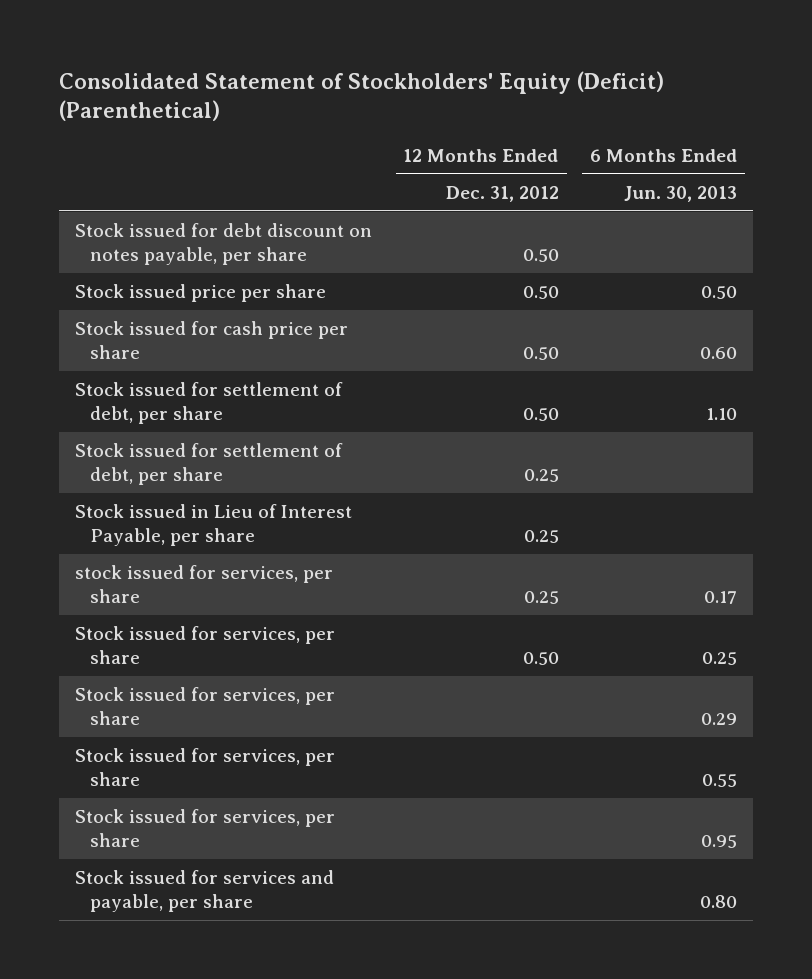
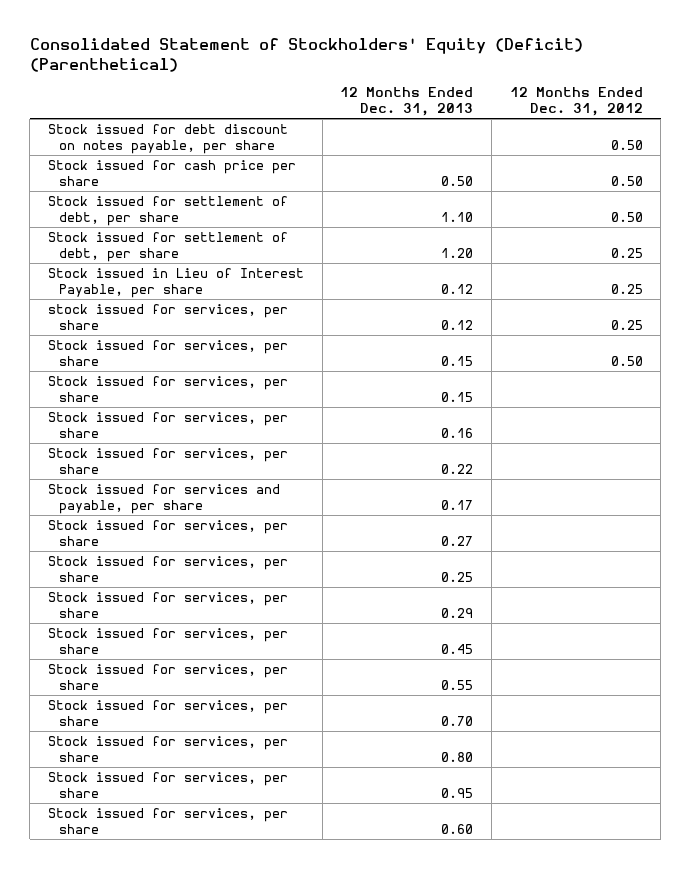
- | 12 Months Ended Dec. 31, 2012 | 6 Months Ended Jun. 30, 2013
+ | 12 Months Ended Dec. 31, 2013 | 12 Months Ended Dec. 31, 2012
- Stock issued price per share | 0.50 | 0.50
+ Stock issued for services, per share | 0.27 |
+ Stock issued for services, per share | 0.25 |
+ Stock issued for services, per share | 0.29 |
+ Stock issued for services, per share | 0.45 |
+ Stock issued for services, per share | 0.55 |
+ Stock issued for services, per share | 0.70 |
+ Stock issued for services, per share | 0.80 |
+ Stock issued for services, per share | 0.95 |
+ Stock issued for services, per share | 0.60 |

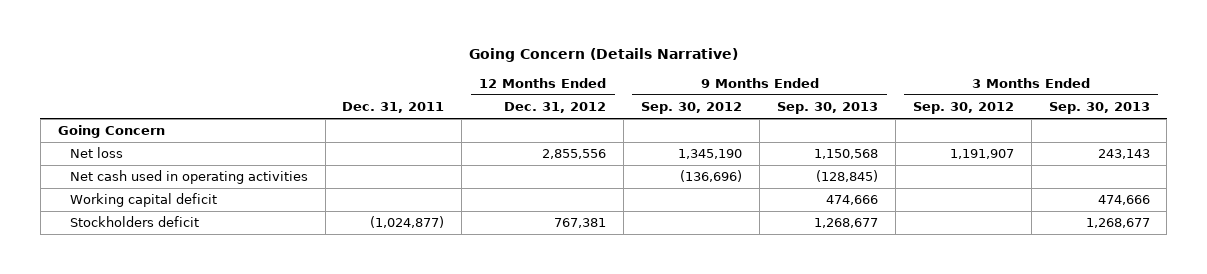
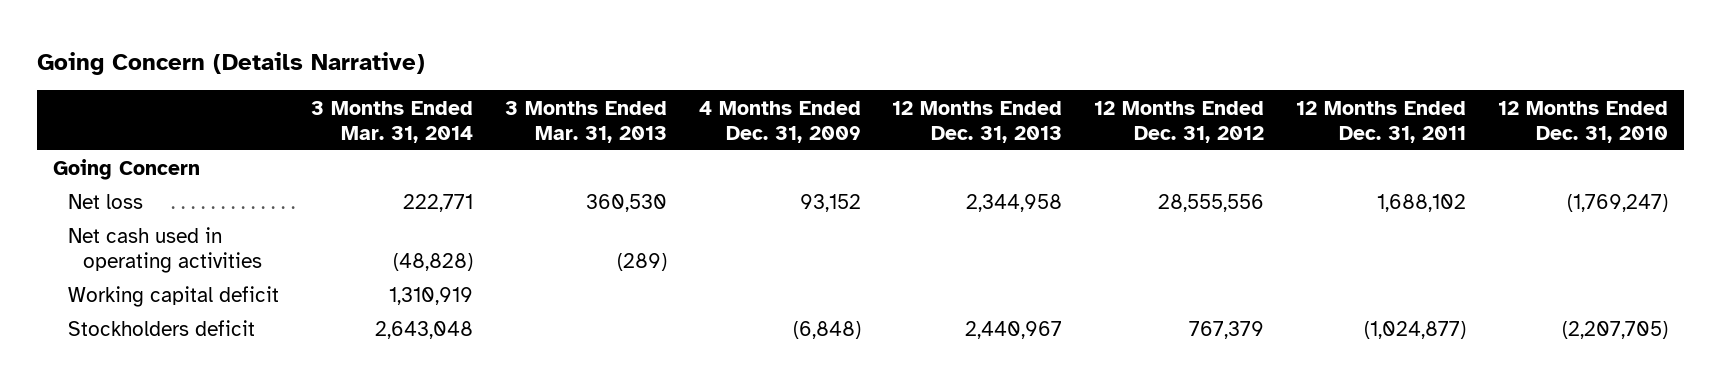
- | Dec. 31, 2011 | 12 Months Ended Dec. 31, 2012 | 9 Months Ended Sep. 30, 2012 | 9 Months Ended Sep. 30, 2013 | 3 Months Ended Sep. 30, 2012 | 3 Months Ended Sep. 30, 2013
+ | 3 Months Ended Mar. 31, 2014 | 3 Months Ended Mar. 31, 2013 | 4 Months Ended Dec. 31, 2009 | 12 Months Ended Dec. 31, 2013 | 12 Months Ended Dec. 31, 2012 | 12 Months Ended Dec. 31, 2011 | 12 Months Ended Dec. 31, 2010
- Net loss | | 2,855,556 | 1,345,190 | 1,150,568 | 1,191,907 | 243,143
+ Net loss | 222,771 | 360,530 | 93,152 | 2,344,958 | 28,555,556 | 1,688,102 | (1,769,247)
- Stockholders deficit | (1,024,877) | 767,381 | | 1,268,677 | | 1,268,677
+ Stockholders deficit | 2,643,048 | | (6,848) | 2,440,967 | 767,379 | (1,024,877) | (2,207,705)

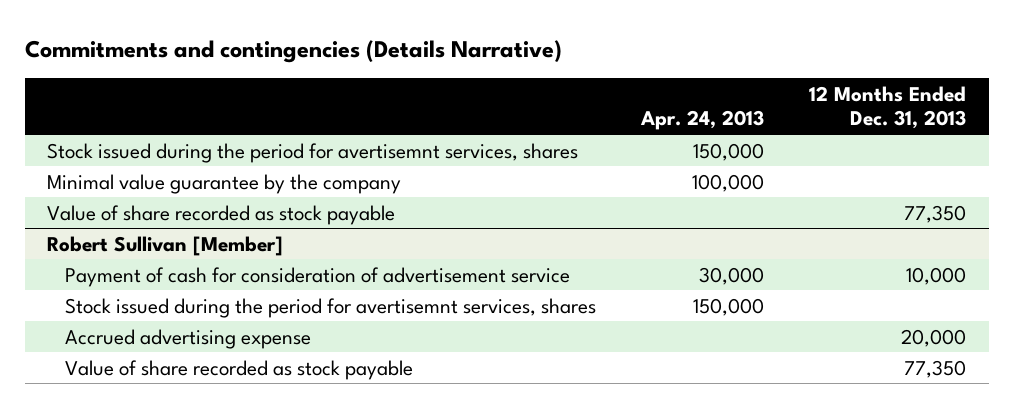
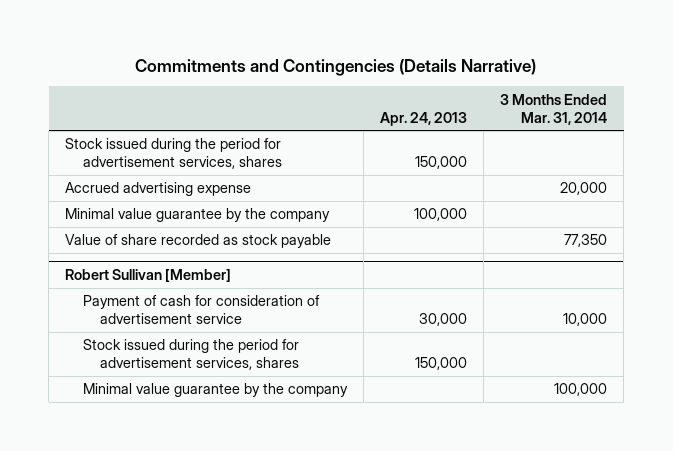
- Commitments and contingencies (Details Narrative)
+ Commitments and Contingencies (Details Narrative)
- | Apr. 24, 2013 | 12 Months Ended Dec. 31, 2013
+ | Apr. 24, 2013 | 3 Months Ended Mar. 31, 2014
- Stock issued during the period for avertisemnt services, shares | 150,000 |
+ Stock issued during the period for advertisement services, shares | 150,000 |
+ Accrued advertising expense | | 20,000
@ Robert Sullivan [Member]
- Stock issued during the period for avertisemnt services, shares | 150,000 |
- Accrued advertising expense | | 20,000
- Value of share recorded as stock payable | | 77,350
+ Stock issued during the period for advertisement services, shares | 150,000 |
+ Minimal value guarantee by the company | | 100,000

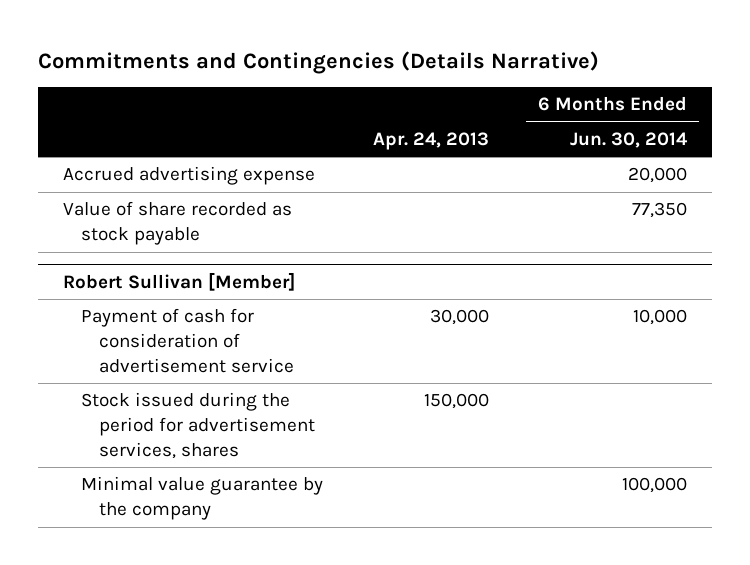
- | Apr. 24, 2013 | 3 Months Ended Mar. 31, 2014
+ | Apr. 24, 2013 | 6 Months Ended Jun. 30, 2014
- Stock issued during the period for advertisement services, shares | 150,000 |
- Minimal value guarantee by the company | 100,000 |

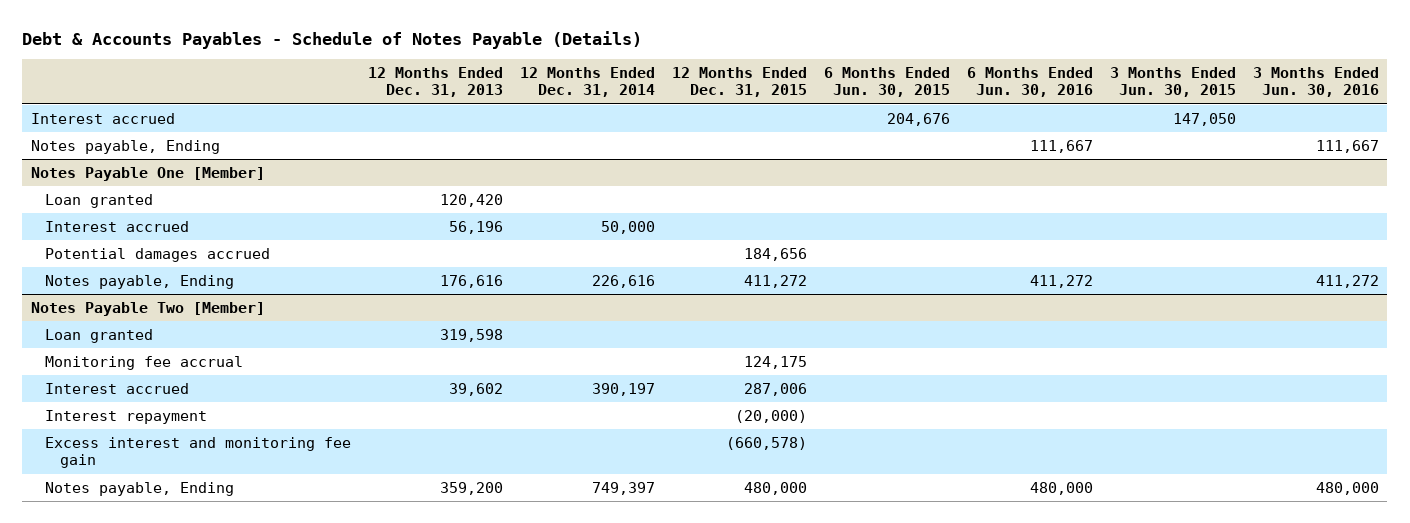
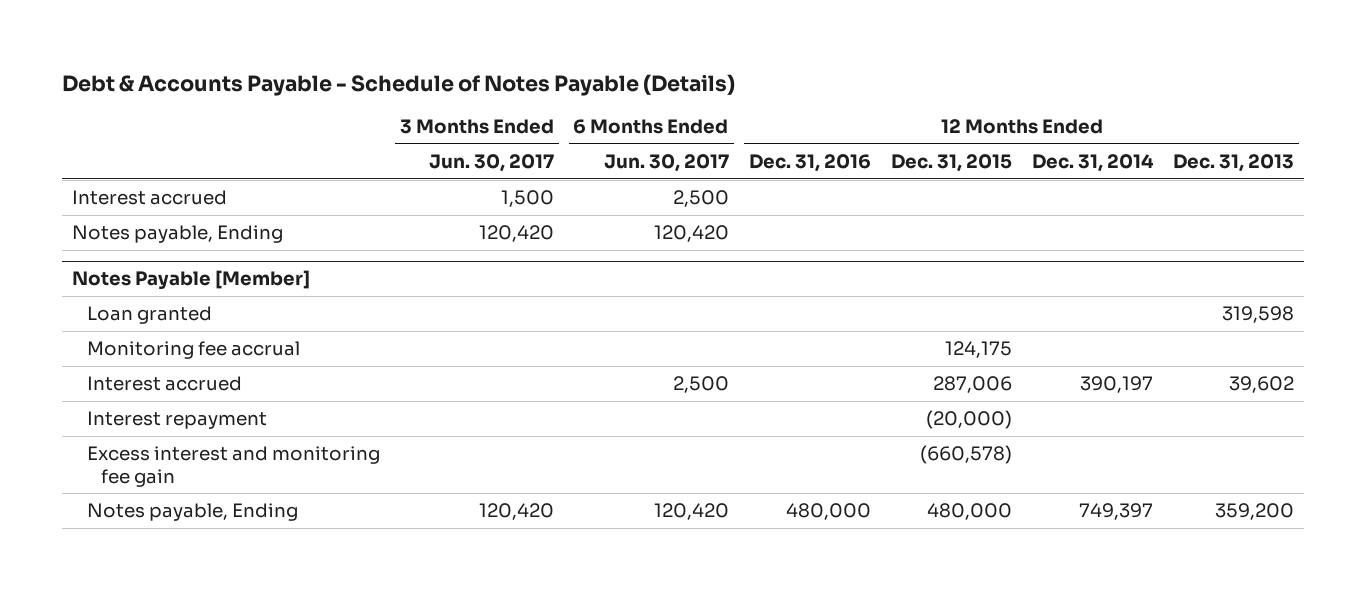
- Debt & Accounts Payables - Schedule of Notes Payable (Details)
+ Debt & Accounts Payable - Schedule of Notes Payable (Details)
- | 12 Months Ended Dec. 31, 2013 | 12 Months Ended Dec. 31, 2014 | 12 Months Ended Dec. 31, 2015 | 6 Months Ended Jun. 30, 2015 | 6 Months Ended Jun. 30, 2016 | 3 Months Ended Jun. 30, 2015 | 3 Months Ended Jun. 30, 2016
+ | 3 Months Ended Jun. 30, 2017 | 6 Months Ended Jun. 30, 2017 | 12 Months Ended Dec. 31, 2016 | 12 Months Ended Dec. 31, 2015 | 12 Months Ended Dec. 31, 2014 | 12 Months Ended Dec. 31, 2013
- Notes Payable One [Member]
- Loan granted | 120,420 | | | | | |
- Interest accrued | 56,196 | 50,000 | | | | |
- Potential damages accrued | | | 184,656 | | | |
- Notes payable, Ending | 176,616 | 226,616 | 411,272 | | 411,272 | | 411,272
- Notes Payable Two [Member]
+ Notes Payable [Member]

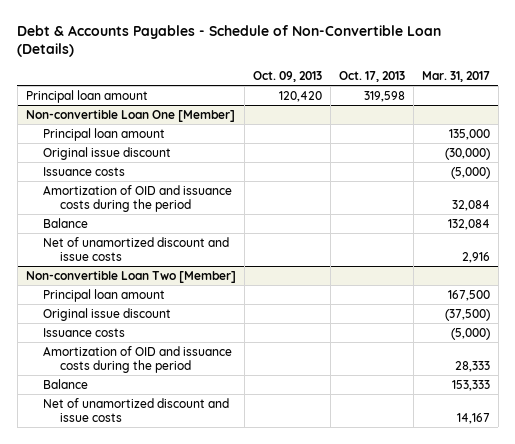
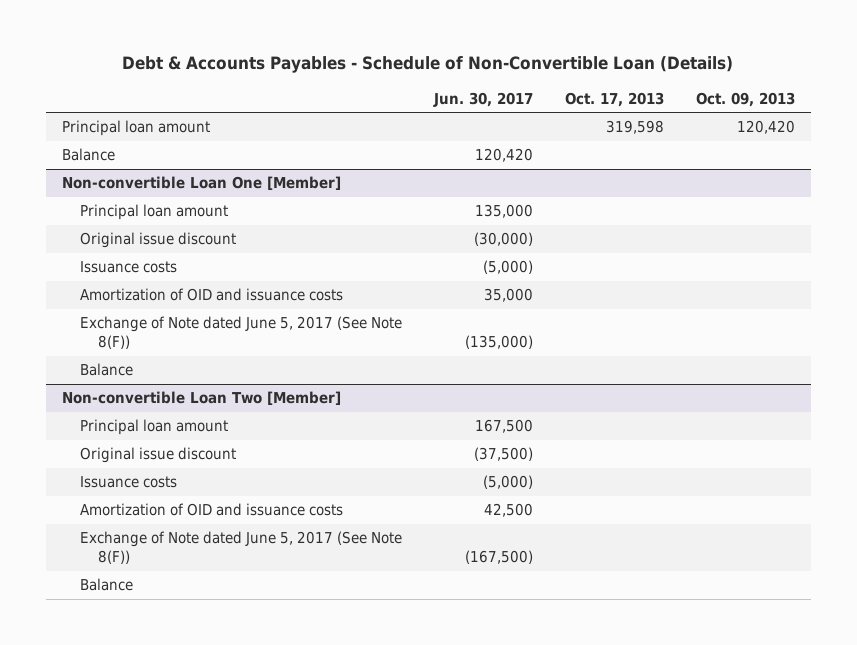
- | Oct. 09, 2013 | Oct. 17, 2013 | Mar. 31, 2017
+ | Jun. 30, 2017 | Oct. 17, 2013 | Oct. 09, 2013
+ Balance | 120,420 | |
@ Non-convertible Loan One [Member]
- Amortization of OID and issuance costs during the period | | | 32,084
+ Amortization of OID and issuance costs | 35,000 | |
+ Exchange of Note dated June 5, 2017 (See Note 8(F)) | (135,000) | |
- Net of unamortized discount and issue costs | | | 2,916
@ Non-convertible Loan Two [Member]
- Amortization of OID and issuance costs during the period | | | 28,333
+ Amortization of OID and issuance costs | 42,500 | |
+ Exchange of Note dated June 5, 2017 (See Note 8(F)) | (167,500) | |
- Net of unamortized discount and issue costs | | | 14,167

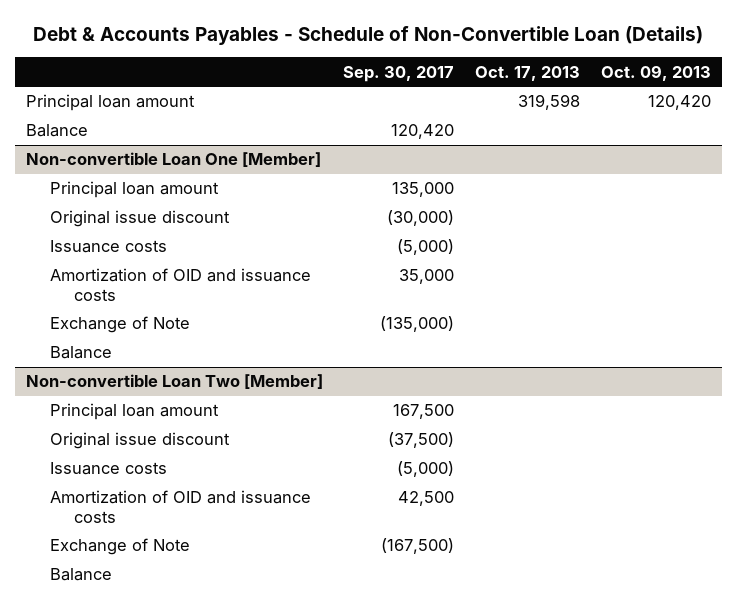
- | Jun. 30, 2017 | Oct. 17, 2013 | Oct. 09, 2013
+ | Sep. 30, 2017 | Oct. 17, 2013 | Oct. 09, 2013
@ Non-convertible Loan One [Member]
- Exchange of Note dated June 5, 2017 (See Note 8(F)) | (135,000) | |
+ Exchange of Note | (135,000) | |
@ Non-convertible Loan Two [Member]
- Exchange of Note dated June 5, 2017 (See Note 8(F)) | (167,500) | |
+ Exchange of Note | (167,500) | |

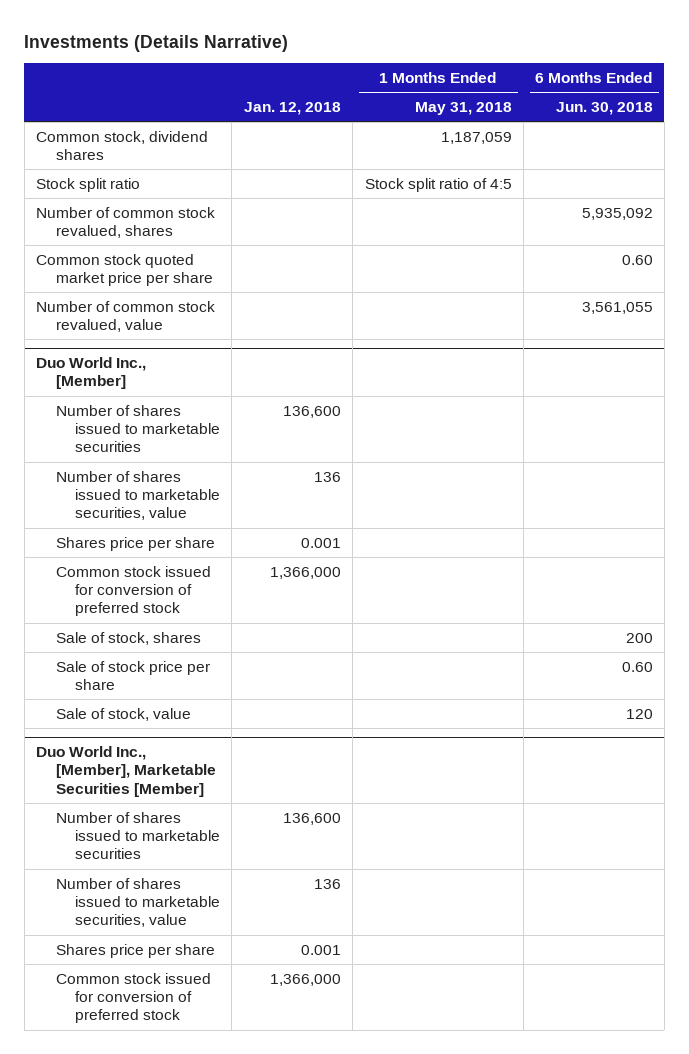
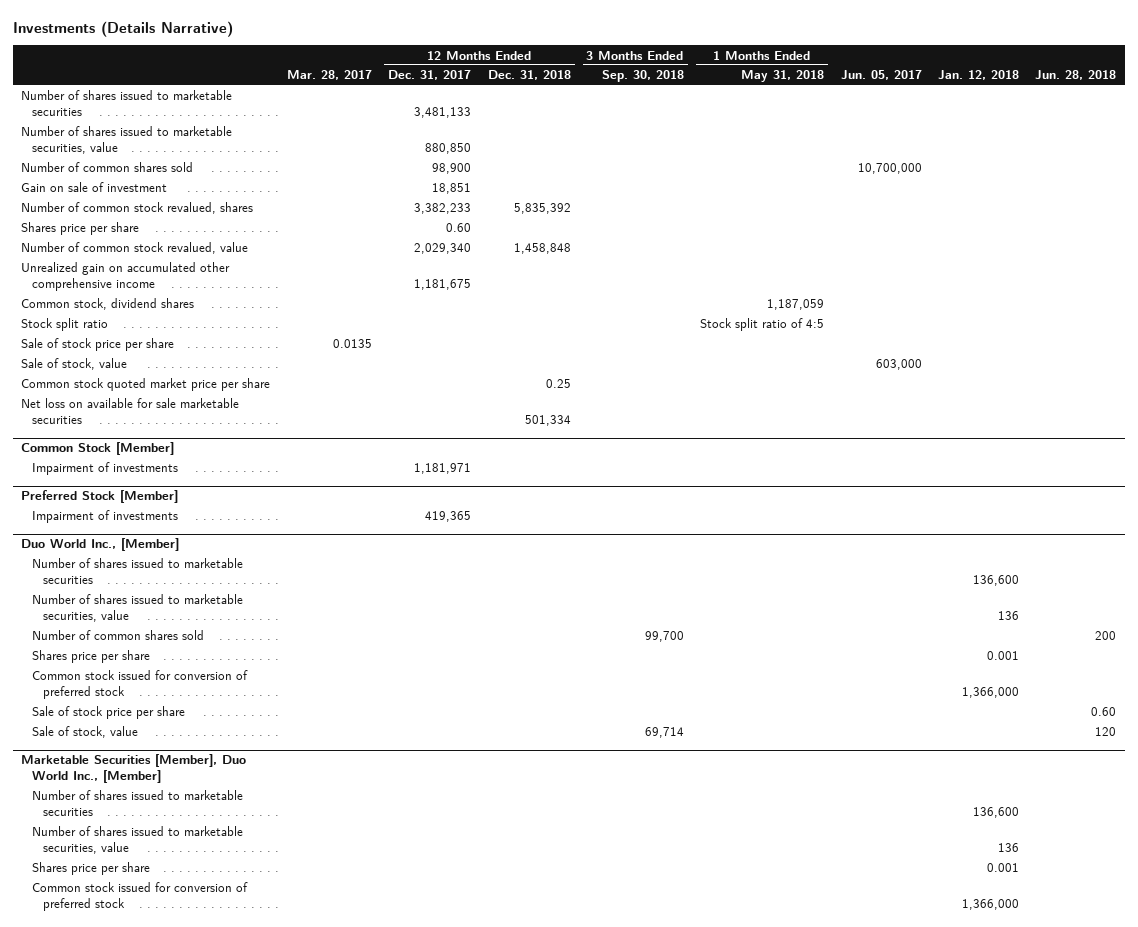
- | Jan. 12, 2018 | 1 Months Ended May 31, 2018 | 6 Months Ended Jun. 30, 2018
+ | Mar. 28, 2017 | 12 Months Ended Dec. 31, 2017 | 12 Months Ended Dec. 31, 2018 | 3 Months Ended Sep. 30, 2018 | 1 Months Ended May 31, 2018 | Jun. 05, 2017 | Jan. 12, 2018 | Jun. 28, 2018
+ Number of shares issued to marketable securities | | 3,481,133 | | | | | |
+ Number of shares issued to marketable securities, value | | 880,850 | | | | | |
+ Number of common shares sold | | 98,900 | | | | 10,700,000 | |
+ Gain on sale of investment | | 18,851 | | | | | |
moved up: Number of common stock revalued, shares | | 3,382,233 | 5,835,392 | | | | |
+ Shares price per share | | 0.60 | | | | | |
moved up: Number of common stock revalued, value | | 2,029,340 | 1,458,848 | | | | |
+ Unrealized gain on accumulated other comprehensive income | | 1,181,675 | | | | | |
+ Sale of stock price per share | 0.0135 | | | | | | |
+ Sale of stock, value | | | | | | 603,000 | |
+ Net loss on available for sale marketable securities | | | 501,334 | | | | |
+ Common Stock [Member]
+ Impairment of investments | | 1,181,971 | | | | | |
+ Preferred Stock [Member]
+ Impairment of investments | | 419,365 | | | | | |
@ Duo World Inc., [Member]
+ Number of common shares sold | | | | 99,700 | | | | 200
- Sale of stock, shares | | | 200
- Duo World Inc., [Member], Marketable Securities [Member]
+ Marketable Securities [Member], Duo World Inc., [Member]

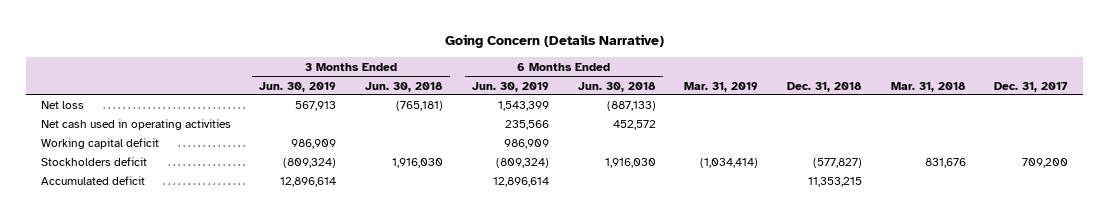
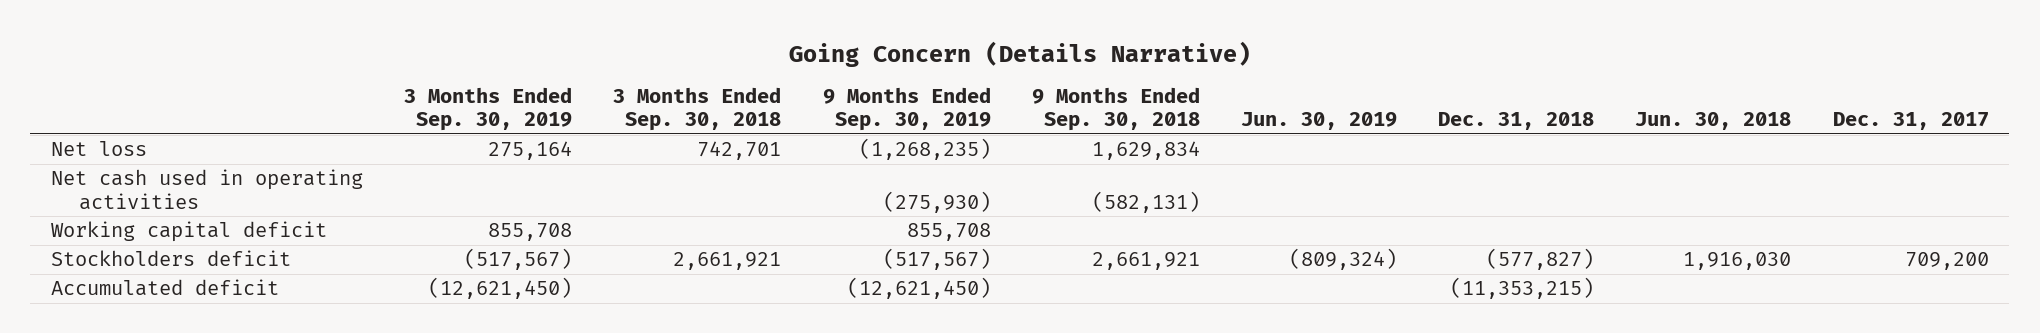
- | 3 Months Ended Jun. 30, 2019 | 3 Months Ended Jun. 30, 2018 | 6 Months Ended Jun. 30, 2019 | 6 Months Ended Jun. 30, 2018 | Mar. 31, 2019 | Dec. 31, 2018 | Mar. 31, 2018 | Dec. 31, 2017
+ | 3 Months Ended Sep. 30, 2019 | 3 Months Ended Sep. 30, 2018 | 9 Months Ended Sep. 30, 2019 | 9 Months Ended Sep. 30, 2018 | Jun. 30, 2019 | Dec. 31, 2018 | Jun. 30, 2018 | Dec. 31, 2017
- Accumulated deficit | 12,896,614 | | 12,896,614 | | | 11,353,215 | |
+ Accumulated deficit | (12,621,450) | | (12,621,450) | | | (11,353,215) | |

